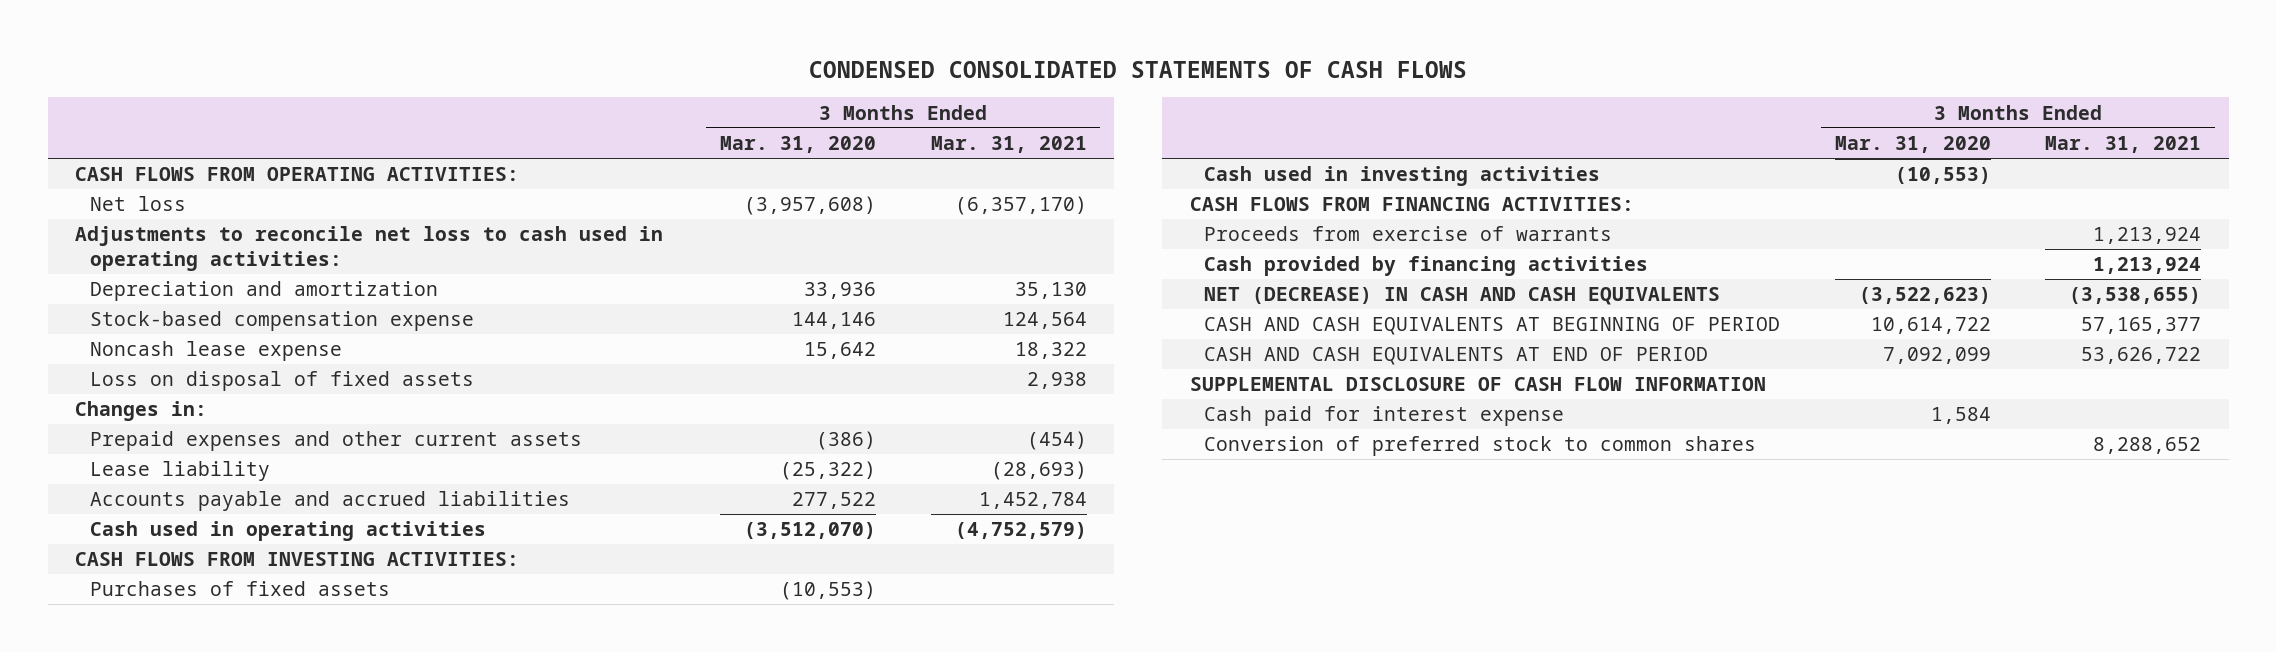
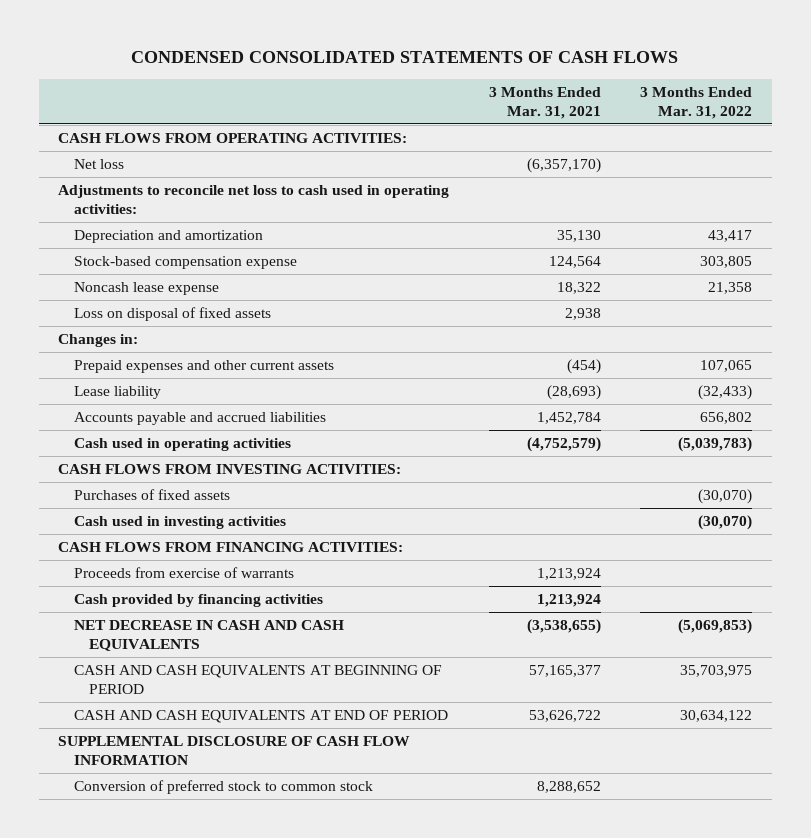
- | 3 Months Ended Mar. 31, 2020 | 3 Months Ended Mar. 31, 2021
+ | 3 Months Ended Mar. 31, 2021 | 3 Months Ended Mar. 31, 2022
- NET (DECREASE) IN CASH AND CASH EQUIVALENTS | (3,522,623) | (3,538,655)
+ NET DECREASE IN CASH AND CASH EQUIVALENTS | (3,538,655) | (5,069,853)
- Cash paid for interest expense | 1,584 |
- Conversion of preferred stock to common shares | | 8,288,652
+ Conversion of preferred stock to common stock | 8,288,652 |

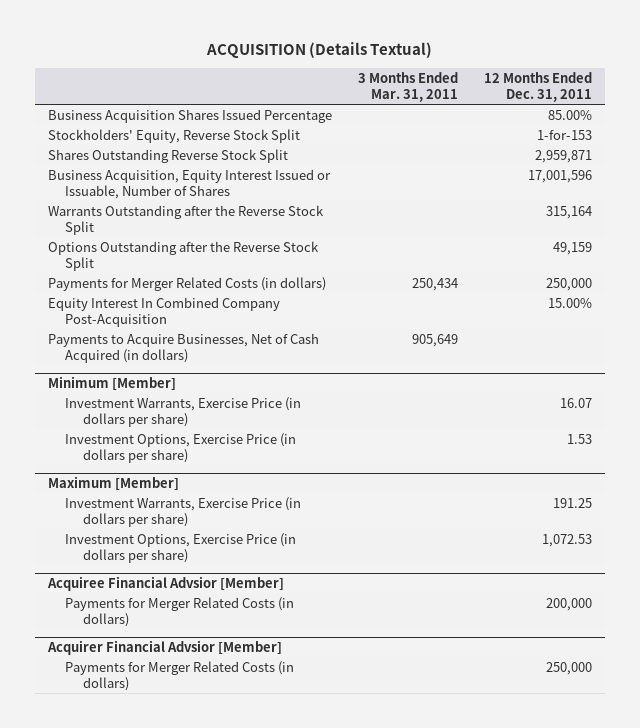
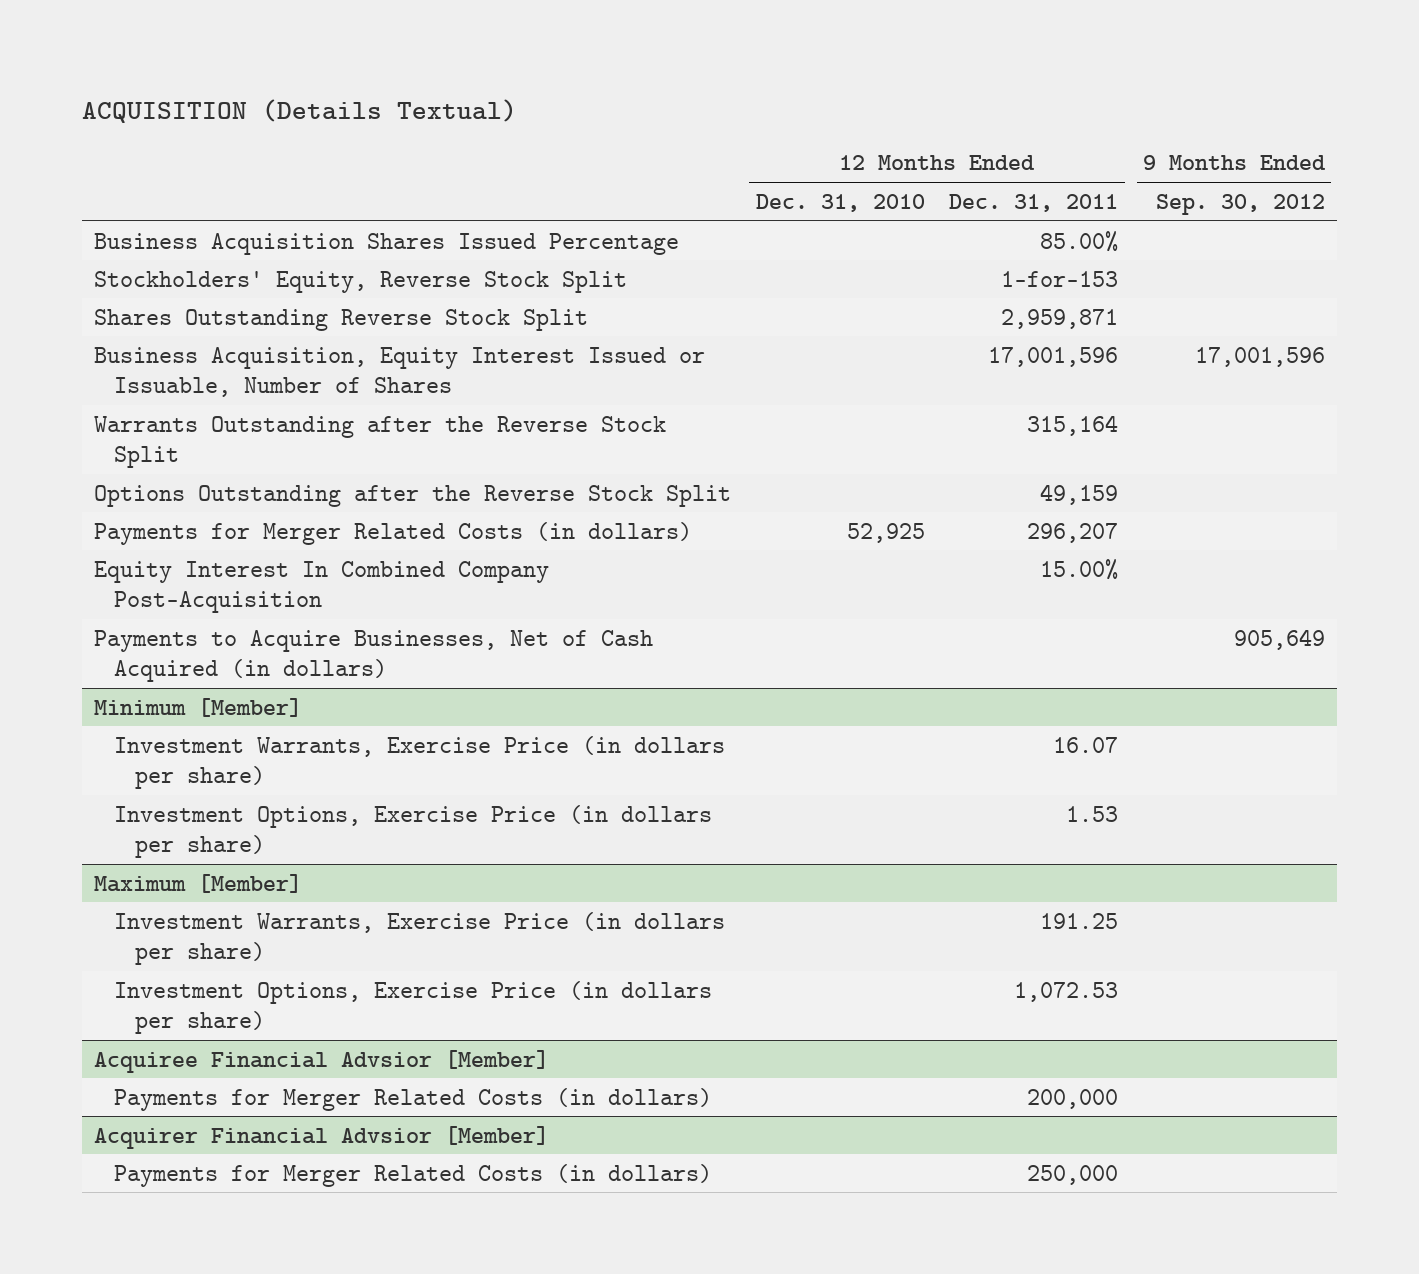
- | 3 Months Ended Mar. 31, 2011 | 12 Months Ended Dec. 31, 2011
+ | 12 Months Ended Dec. 31, 2010 | 12 Months Ended Dec. 31, 2011 | 9 Months Ended Sep. 30, 2012
- Payments for Merger Related Costs (in dollars) | 250,434 | 250,000
+ Payments for Merger Related Costs (in dollars) | 52,925 | 296,207 |

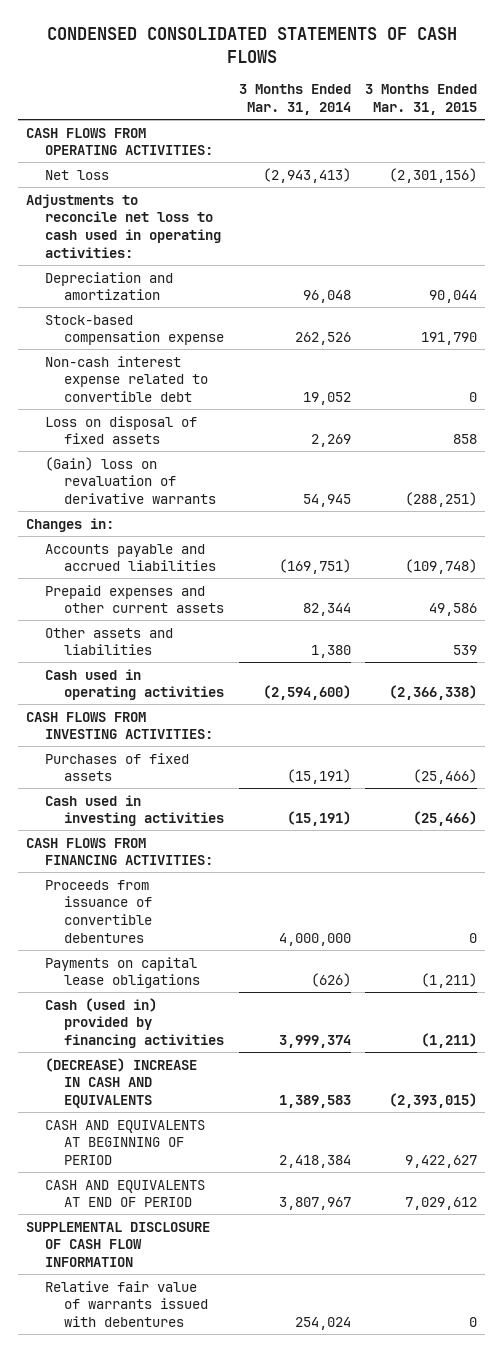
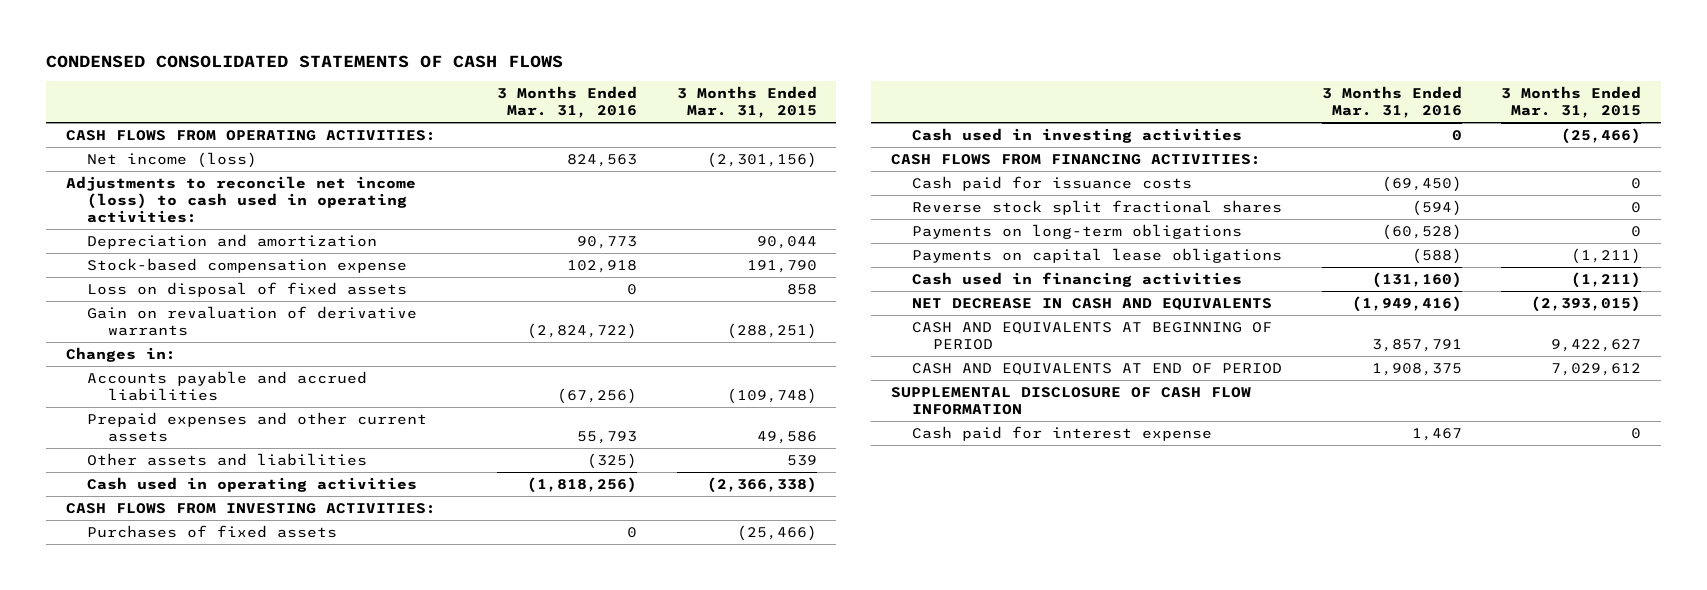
- | 3 Months Ended Mar. 31, 2014 | 3 Months Ended Mar. 31, 2015
+ | 3 Months Ended Mar. 31, 2016 | 3 Months Ended Mar. 31, 2015
- Net loss | (2,943,413) | (2,301,156)
- Adjustments to reconcile net loss to cash used in operating activities:
+ Net income (loss) | 824,563 | (2,301,156)
+ Adjustments to reconcile net income (loss) to cash used in operating activities:
- Non-cash interest expense related to convertible debt | 19,052 | 0
- (Gain) loss on revaluation of derivative warrants | 54,945 | (288,251)
+ Gain on revaluation of derivative warrants | (2,824,722) | (288,251)
- Proceeds from issuance of convertible debentures | 4,000,000 | 0
+ Cash paid for issuance costs | (69,450) | 0
+ Reverse stock split fractional shares | (594) | 0
+ Payments on long-term obligations | (60,528) | 0
- Cash (used in) provided by financing activities | 3,999,374 | (1,211)
- (DECREASE) INCREASE IN CASH AND EQUIVALENTS | 1,389,583 | (2,393,015)
+ Cash used in financing activities | (131,160) | (1,211)
+ NET DECREASE IN CASH AND EQUIVALENTS | (1,949,416) | (2,393,015)
- Relative fair value of warrants issued with debentures | 254,024 | 0
+ Cash paid for interest expense | 1,467 | 0

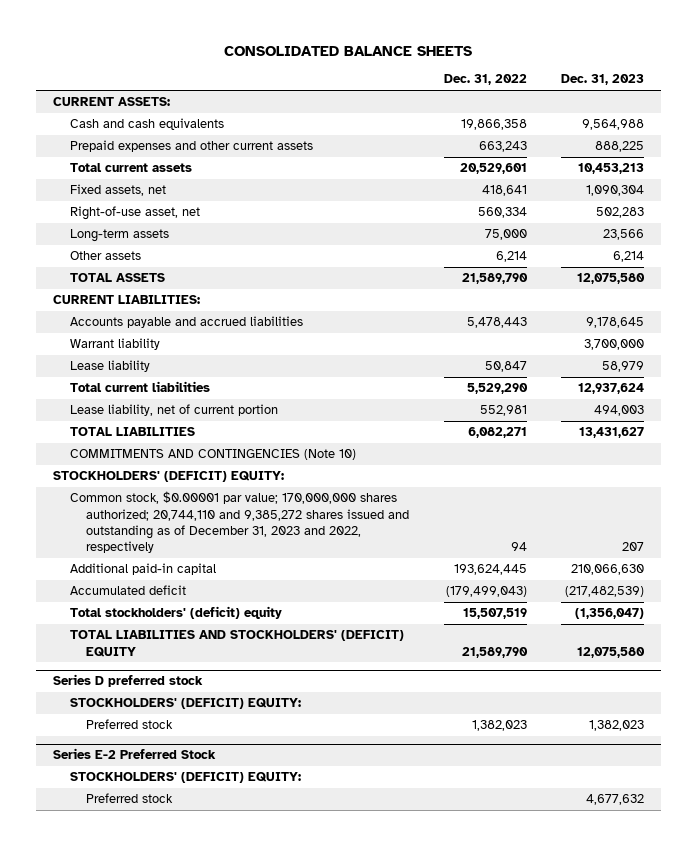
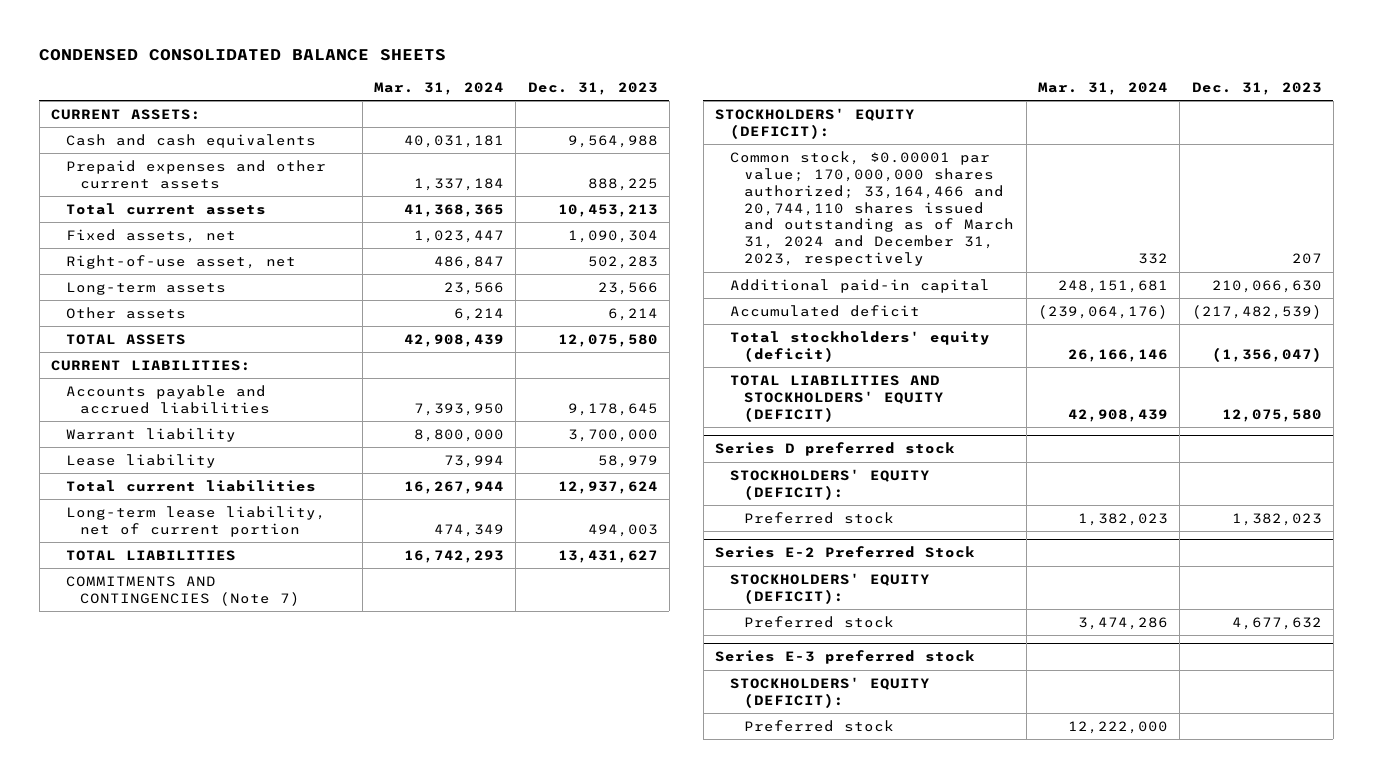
- CONSOLIDATED BALANCE SHEETS
+ CONDENSED CONSOLIDATED BALANCE SHEETS
- | Dec. 31, 2022 | Dec. 31, 2023
+ | Mar. 31, 2024 | Dec. 31, 2023
- Lease liability, net of current portion | 552,981 | 494,003
+ Long-term lease liability, net of current portion | 474,349 | 494,003
- COMMITMENTS AND CONTINGENCIES (Note 10)
- STOCKHOLDERS' (DEFICIT) EQUITY:
- Common stock, $0.00001 par value; 170,000,000 shares authorized; 20,744,110 and 9,385,272 shares issued and outstanding as of December 31, 2023 and 2022, respectively | 94 | 207
+ COMMITMENTS AND CONTINGENCIES (Note 7)
+ STOCKHOLDERS' EQUITY (DEFICIT):
+ Common stock, $0.00001 par value; 170,000,000 shares authorized; 33,164,466 and 20,744,110 shares issued and outstanding as of March 31, 2024 and December 31, 2023, respectively | 332 | 207
- Total stockholders' (deficit) equity | 15,507,519 | (1,356,047)
- TOTAL LIABILITIES AND STOCKHOLDERS' (DEFICIT) EQUITY | 21,589,790 | 12,075,580
+ Total stockholders' equity (deficit) | 26,166,146 | (1,356,047)
+ TOTAL LIABILITIES AND STOCKHOLDERS' EQUITY (DEFICIT) | 42,908,439 | 12,075,580
@ Series D preferred stock
- STOCKHOLDERS' (DEFICIT) EQUITY:
+ STOCKHOLDERS' EQUITY (DEFICIT):
@ Series E-2 Preferred Stock
- STOCKHOLDERS' (DEFICIT) EQUITY:
+ STOCKHOLDERS' EQUITY (DEFICIT):
+ Series E-3 preferred stock
+ STOCKHOLDERS' EQUITY (DEFICIT):
+ Preferred stock | 12,222,000 |

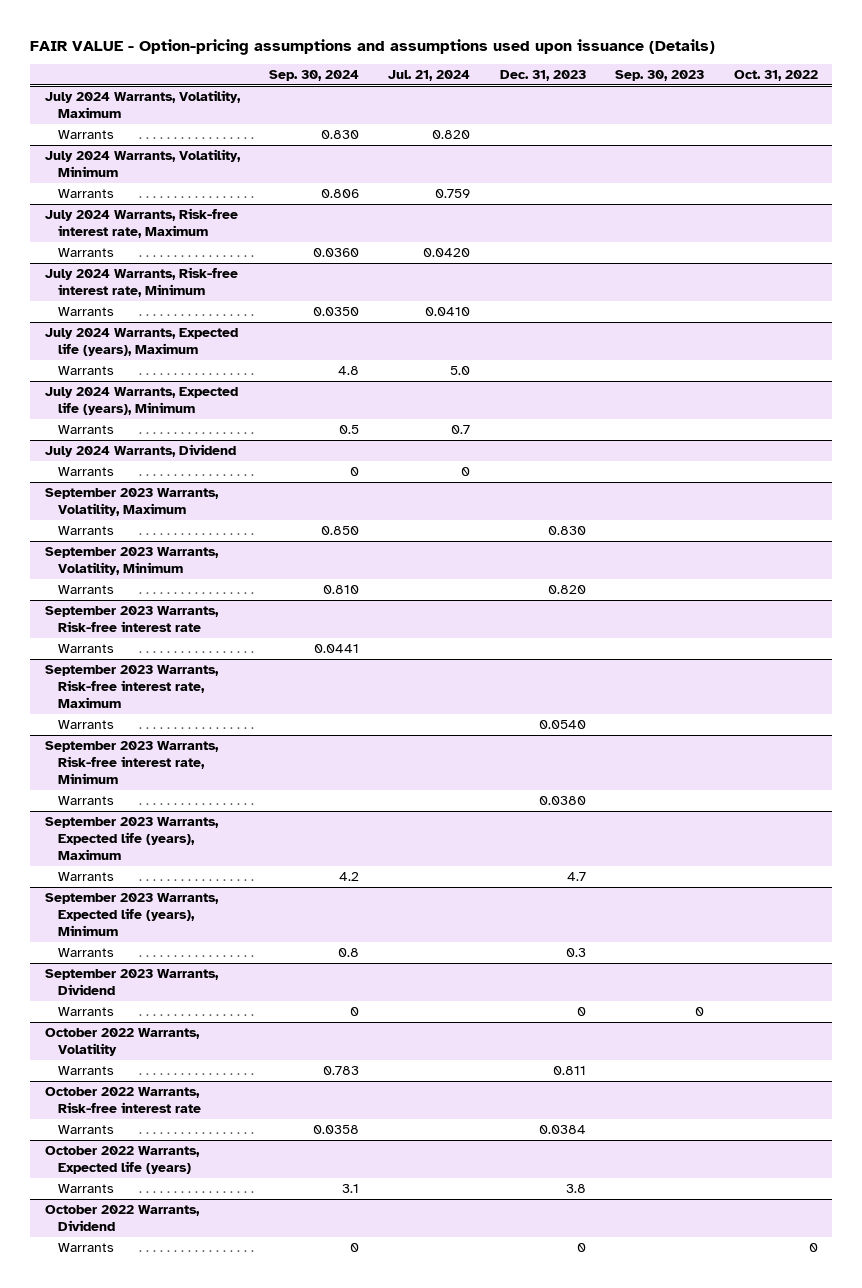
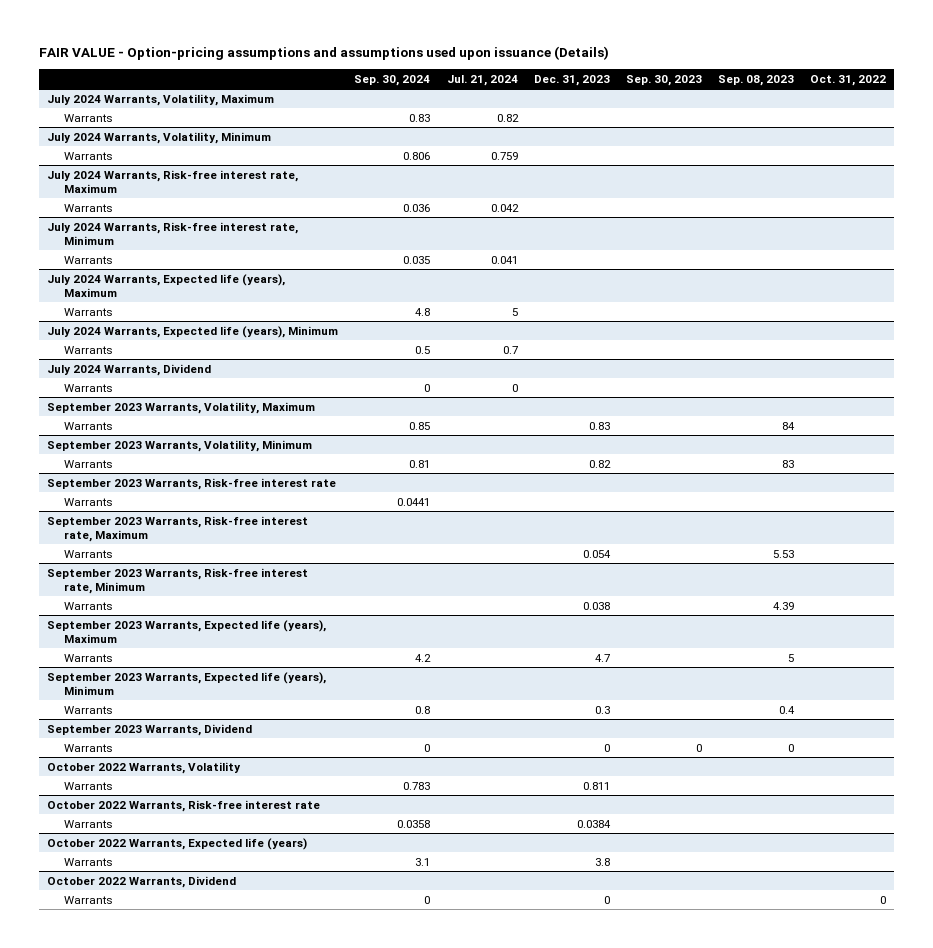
- | Sep. 30, 2024 | Jul. 21, 2024 | Dec. 31, 2023 | Sep. 30, 2023 | Oct. 31, 2022
+ | Sep. 30, 2024 | Jul. 21, 2024 | Dec. 31, 2023 | Sep. 30, 2023 | Sep. 08, 2023 | Oct. 31, 2022
@ July 2024 Warrants, Volatility, Maximum
- Warrants | 0.830 | 0.820 | | |
+ Warrants | 0.83 | 0.82 | | | |
@ July 2024 Warrants, Risk-free interest rate, Maximum
- Warrants | 0.0360 | 0.0420 | | |
+ Warrants | 0.036 | 0.042 | | | |
@ July 2024 Warrants, Risk-free interest rate, Minimum
- Warrants | 0.0350 | 0.0410 | | |
+ Warrants | 0.035 | 0.041 | | | |
@ July 2024 Warrants, Expected life (years), Maximum
- Warrants | 4.8 | 5.0 | | |
+ Warrants | 4.8 | 5 | | | |
@ September 2023 Warrants, Volatility, Maximum
- Warrants | 0.850 | | 0.830 | |
+ Warrants | 0.85 | | 0.83 | | 84 |
@ September 2023 Warrants, Volatility, Minimum
- Warrants | 0.810 | | 0.820 | |
+ Warrants | 0.81 | | 0.82 | | 83 |
@ September 2023 Warrants, Risk-free interest rate, Maximum
- Warrants | | | 0.0540 | |
+ Warrants | | | 0.054 | | 5.53 |
@ September 2023 Warrants, Risk-free interest rate, Minimum
- Warrants | | | 0.0380 | |
+ Warrants | | | 0.038 | | 4.39 |

